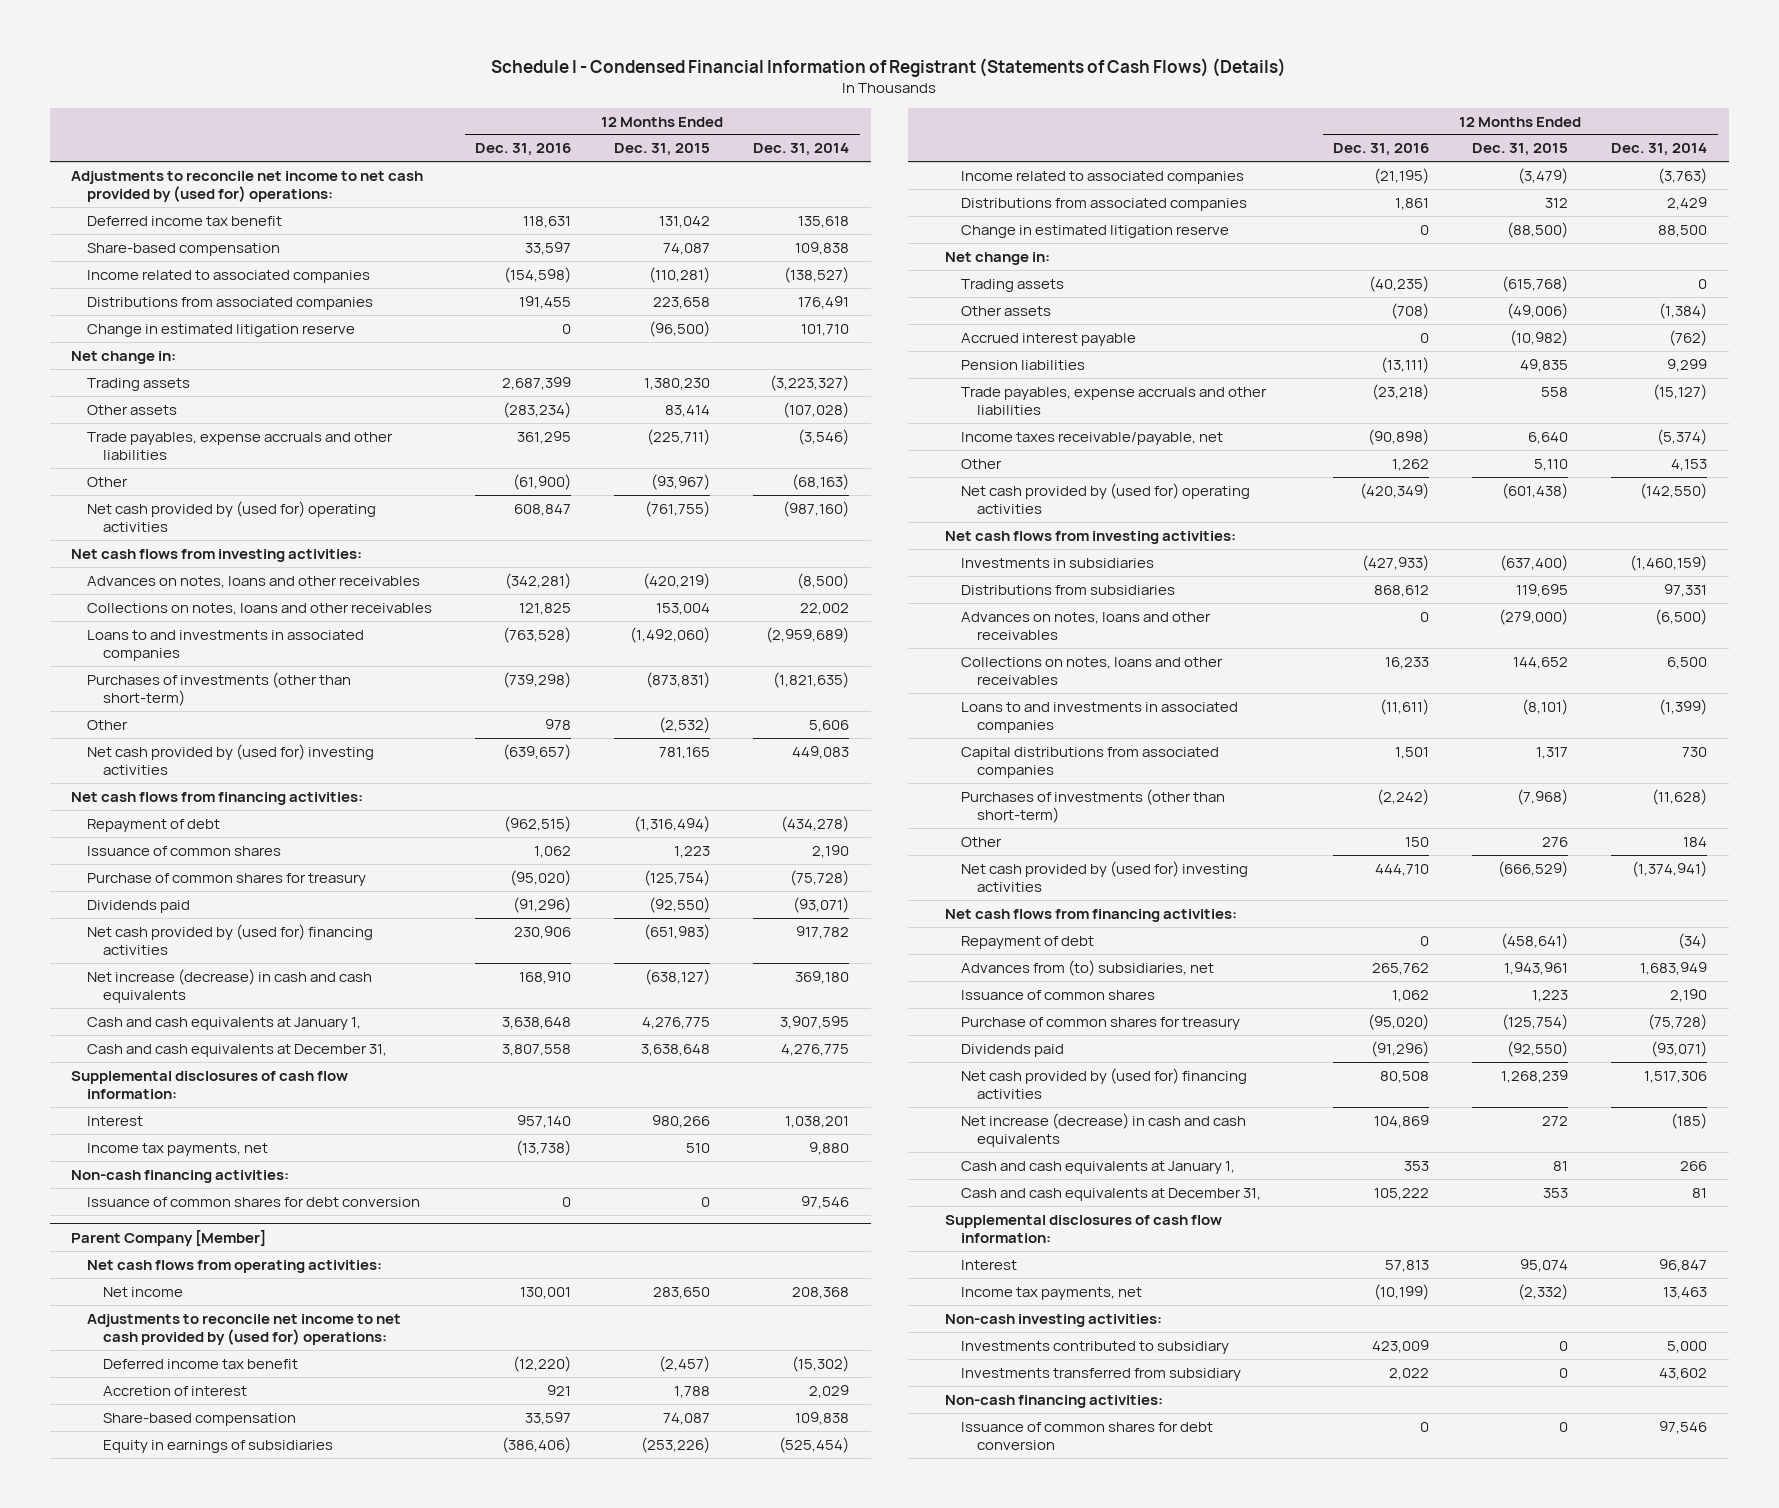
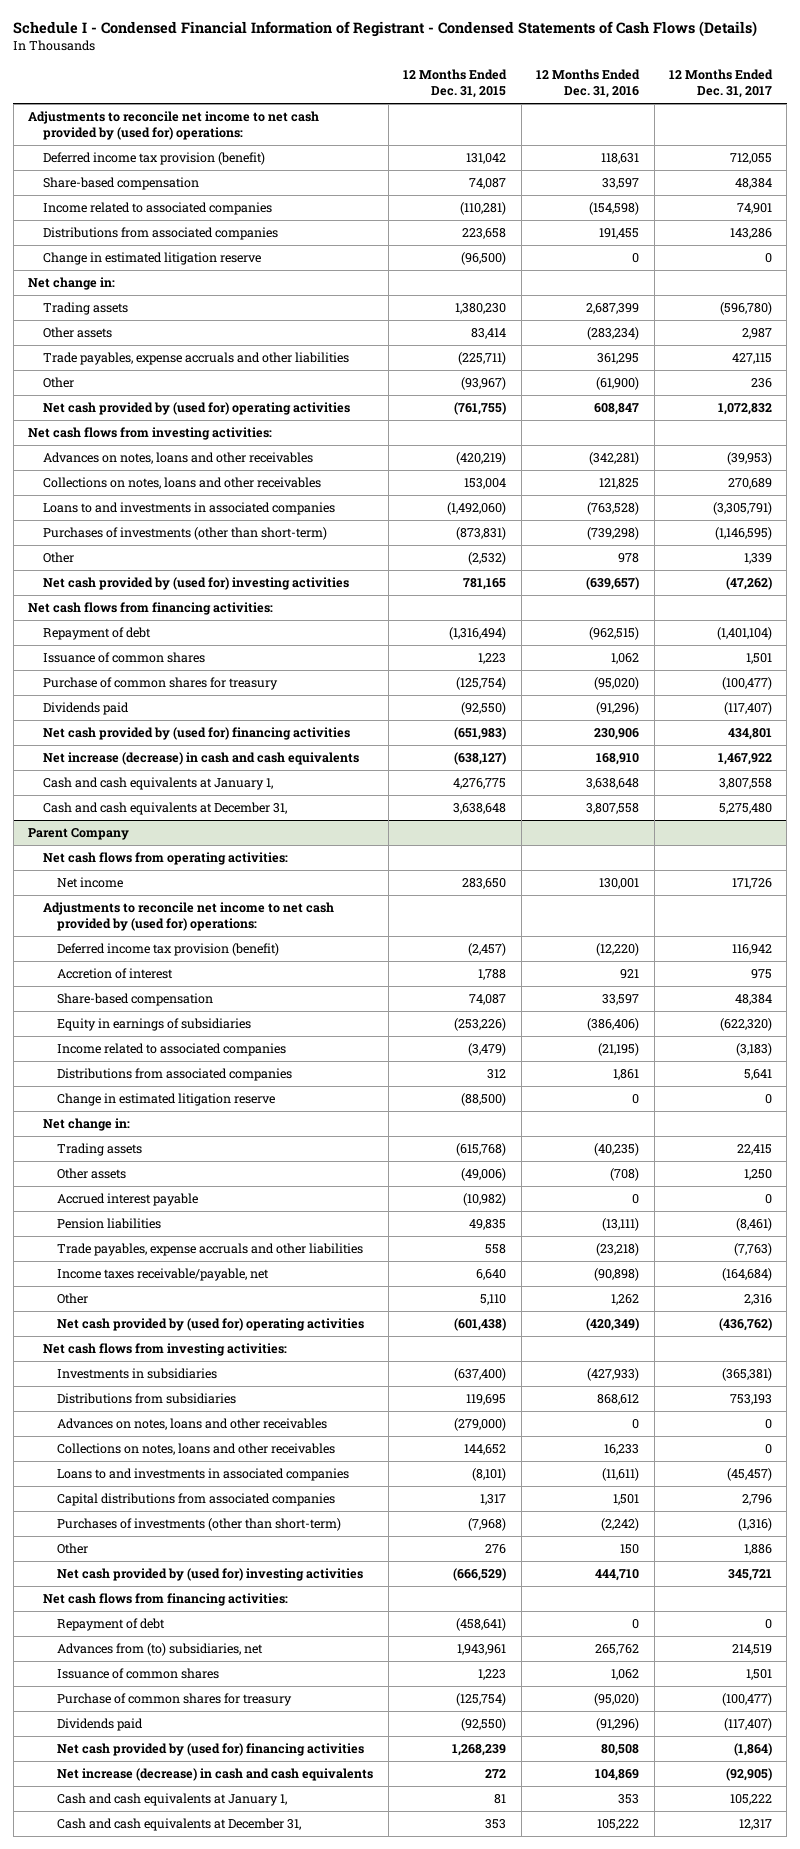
- Schedule I - Condensed Financial Information of Registrant (Statements of Cash Flows) (Details)
+ Schedule I - Condensed Financial Information of Registrant - Condensed Statements of Cash Flows (Details)
- | 12 Months Ended Dec. 31, 2016 | 12 Months Ended Dec. 31, 2015 | 12 Months Ended Dec. 31, 2014
+ | 12 Months Ended Dec. 31, 2015 | 12 Months Ended Dec. 31, 2016 | 12 Months Ended Dec. 31, 2017
- Deferred income tax benefit | 118,631 | 131,042 | 135,618
+ Deferred income tax provision (benefit) | 131,042 | 118,631 | 712,055
- Supplemental disclosures of cash flow information:
- Interest | 957,140 | 980,266 | 1,038,201
- Income tax payments, net | (13,738) | 510 | 9,880
- Non-cash financing activities:
- Issuance of common shares for debt conversion | 0 | 0 | 97,546
- Parent Company [Member]
+ Parent Company
- Deferred income tax benefit | (12,220) | (2,457) | (15,302)
+ Deferred income tax provision (benefit) | (2,457) | (12,220) | 116,942
- Supplemental disclosures of cash flow information:
- Interest | 57,813 | 95,074 | 96,847
- Income tax payments, net | (10,199) | (2,332) | 13,463
- Non-cash investing activities:
- Investments contributed to subsidiary | 423,009 | 0 | 5,000
- Investments transferred from subsidiary | 2,022 | 0 | 43,602
- Non-cash financing activities:
- Issuance of common shares for debt conversion | 0 | 0 | 97,546

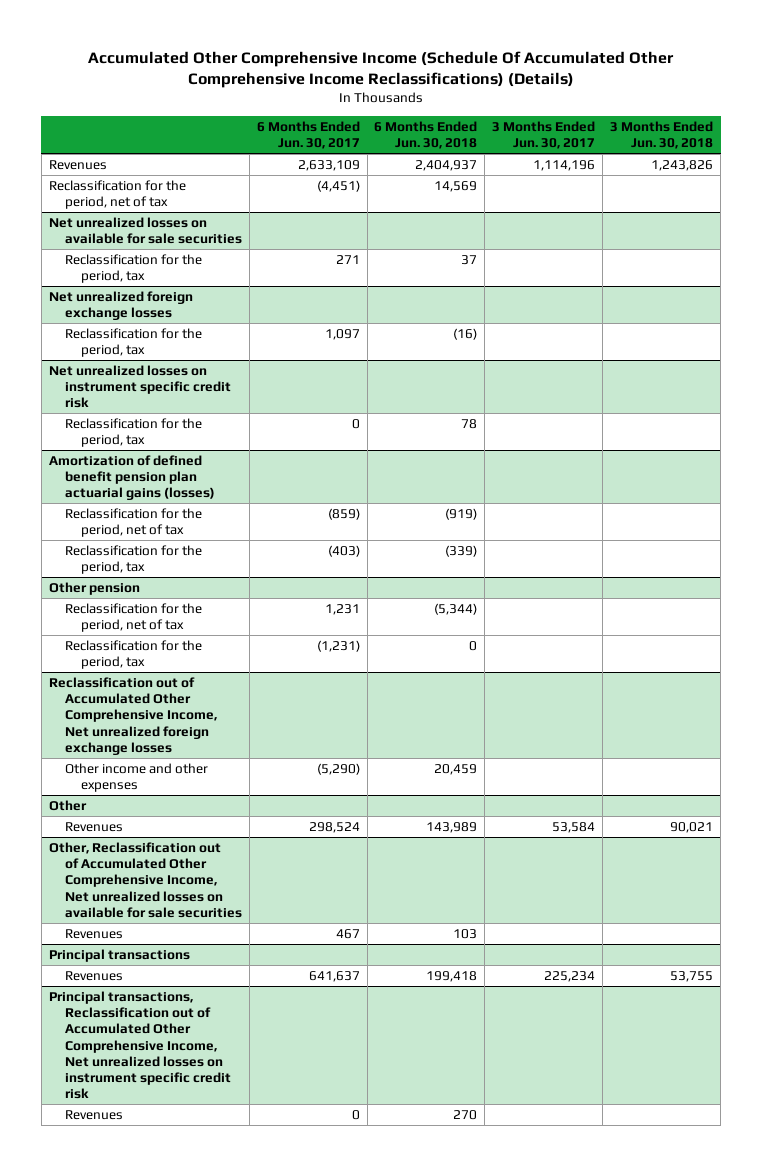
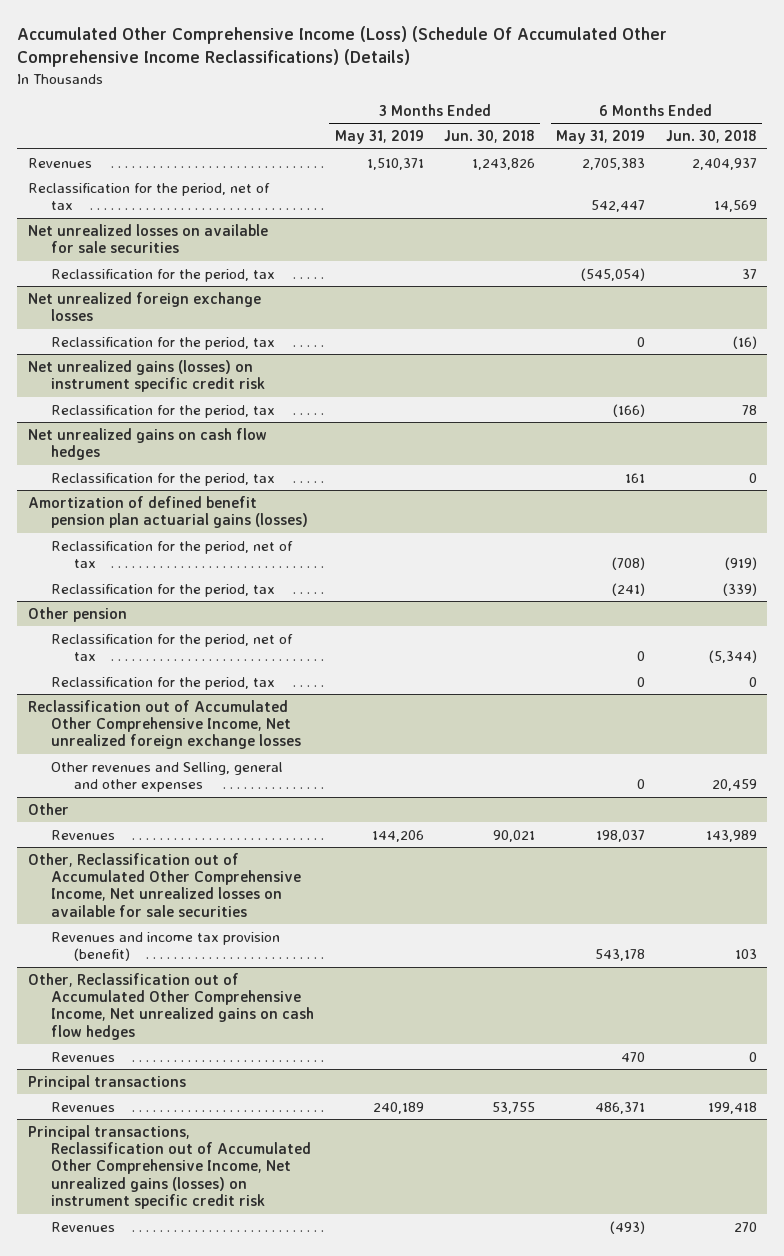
- Accumulated Other Comprehensive Income (Schedule Of Accumulated Other Comprehensive Income Reclassifications) (Details)
+ Accumulated Other Comprehensive Income (Loss) (Schedule Of Accumulated Other Comprehensive Income Reclassifications) (Details)
- | 6 Months Ended Jun. 30, 2017 | 6 Months Ended Jun. 30, 2018 | 3 Months Ended Jun. 30, 2017 | 3 Months Ended Jun. 30, 2018
+ | 3 Months Ended May 31, 2019 | 3 Months Ended Jun. 30, 2018 | 6 Months Ended May 31, 2019 | 6 Months Ended Jun. 30, 2018
- Net unrealized losses on instrument specific credit risk
+ Net unrealized gains (losses) on instrument specific credit risk
+ Net unrealized gains on cash flow hedges
+ Reclassification for the period, tax | | | 161 | 0
@ Reclassification out of Accumulated Other Comprehensive Income, Net unrealized foreign exchange losses
- Other income and other expenses | (5,290) | 20,459 | |
+ Other revenues and Selling, general and other expenses | | | 0 | 20,459
@ Other, Reclassification out of Accumulated Other Comprehensive Income, Net unrealized losses on available for sale securities
- Revenues | 467 | 103 | |
+ Revenues and income tax provision (benefit) | | | 543,178 | 103
+ Other, Reclassification out of Accumulated Other Comprehensive Income, Net unrealized gains on cash flow hedges
+ Revenues | | | 470 | 0
- Principal transactions, Reclassification out of Accumulated Other Comprehensive Income, Net unrealized losses on instrument specific credit risk
+ Principal transactions, Reclassification out of Accumulated Other Comprehensive Income, Net unrealized gains (losses) on instrument specific credit risk

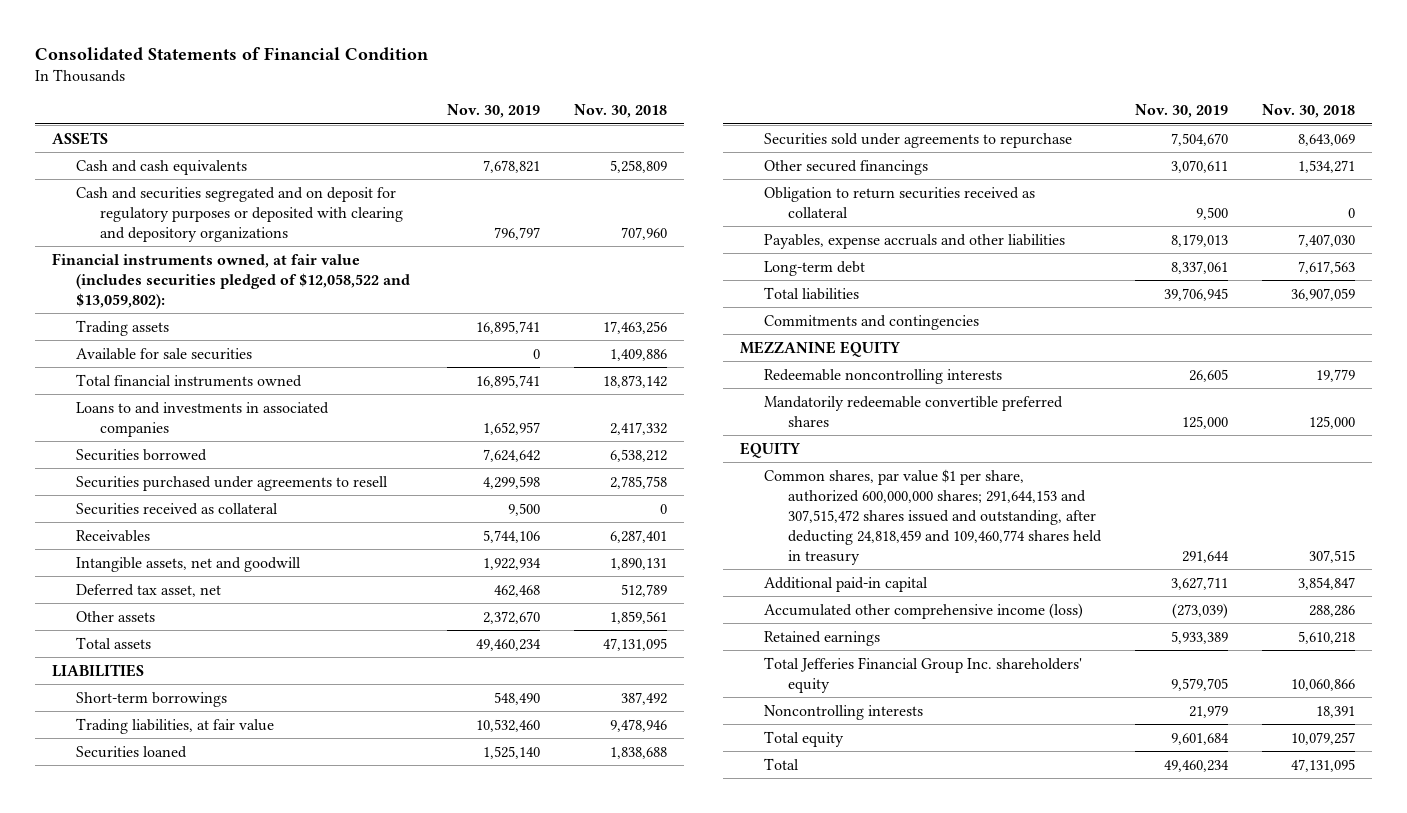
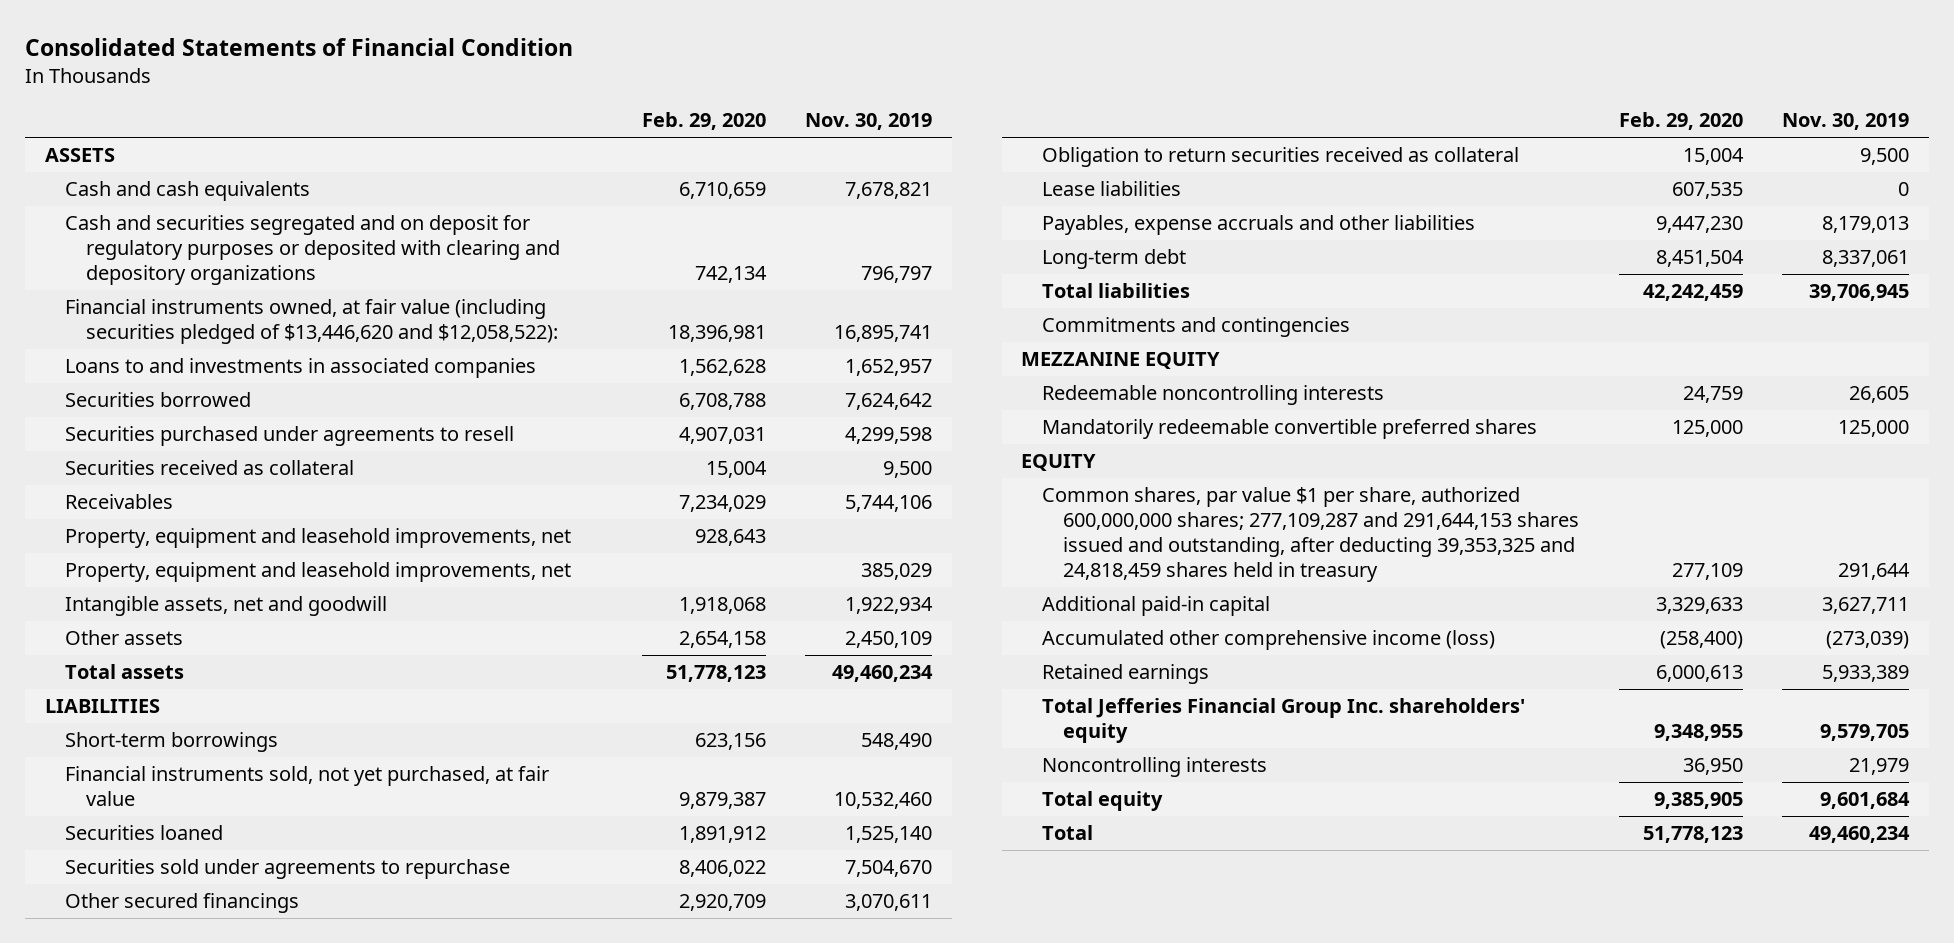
- | Nov. 30, 2019 | Nov. 30, 2018
+ | Feb. 29, 2020 | Nov. 30, 2019
- Financial instruments owned, at fair value (includes securities pledged of $12,058,522 and $13,059,802):
- Trading assets | 16,895,741 | 17,463,256
- Available for sale securities | 0 | 1,409,886
- Total financial instruments owned | 16,895,741 | 18,873,142
+ Financial instruments owned, at fair value (including securities pledged of $13,446,620 and $12,058,522): | 18,396,981 | 16,895,741
+ Property, equipment and leasehold improvements, net | 928,643 |
+ Property, equipment and leasehold improvements, net | | 385,029
- Deferred tax asset, net | 462,468 | 512,789
- Other assets | 2,372,670 | 1,859,561
+ Other assets | 2,654,158 | 2,450,109
- Trading liabilities, at fair value | 10,532,460 | 9,478,946
+ Financial instruments sold, not yet purchased, at fair value | 9,879,387 | 10,532,460
+ Lease liabilities | 607,535 | 0
- Common shares, par value $1 per share, authorized 600,000,000 shares; 291,644,153 and 307,515,472 shares issued and outstanding, after deducting 24,818,459 and 109,460,774 shares held in treasury | 291,644 | 307,515
+ Common shares, par value $1 per share, authorized 600,000,000 shares; 277,109,287 and 291,644,153 shares issued and outstanding, after deducting 39,353,325 and 24,818,459 shares held in treasury | 277,109 | 291,644

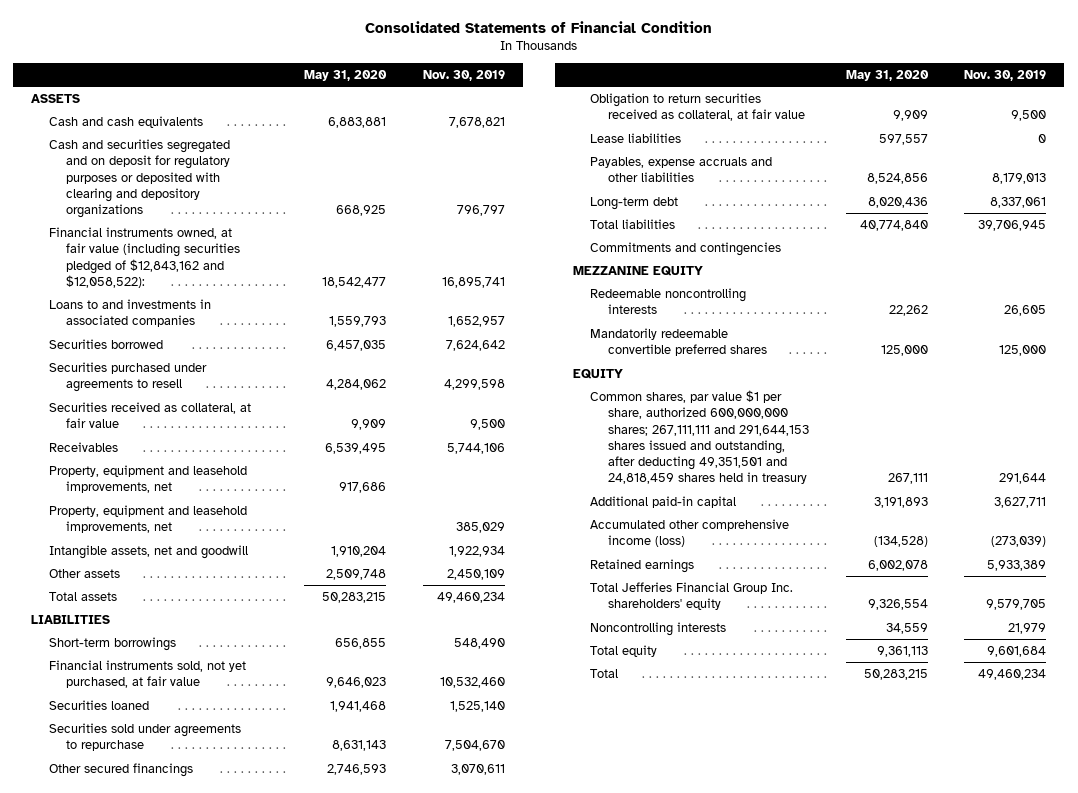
- | Feb. 29, 2020 | Nov. 30, 2019
+ | May 31, 2020 | Nov. 30, 2019
- Financial instruments owned, at fair value (including securities pledged of $13,446,620 and $12,058,522): | 18,396,981 | 16,895,741
+ Financial instruments owned, at fair value (including securities pledged of $12,843,162 and $12,058,522): | 18,542,477 | 16,895,741
- Securities received as collateral | 15,004 | 9,500
+ Securities received as collateral, at fair value | 9,909 | 9,500
- Obligation to return securities received as collateral | 15,004 | 9,500
+ Obligation to return securities received as collateral, at fair value | 9,909 | 9,500
- Common shares, par value $1 per share, authorized 600,000,000 shares; 277,109,287 and 291,644,153 shares issued and outstanding, after deducting 39,353,325 and 24,818,459 shares held in treasury | 277,109 | 291,644
+ Common shares, par value $1 per share, authorized 600,000,000 shares; 267,111,111 and 291,644,153 shares issued and outstanding, after deducting 49,351,501 and 24,818,459 shares held in treasury | 267,111 | 291,644

